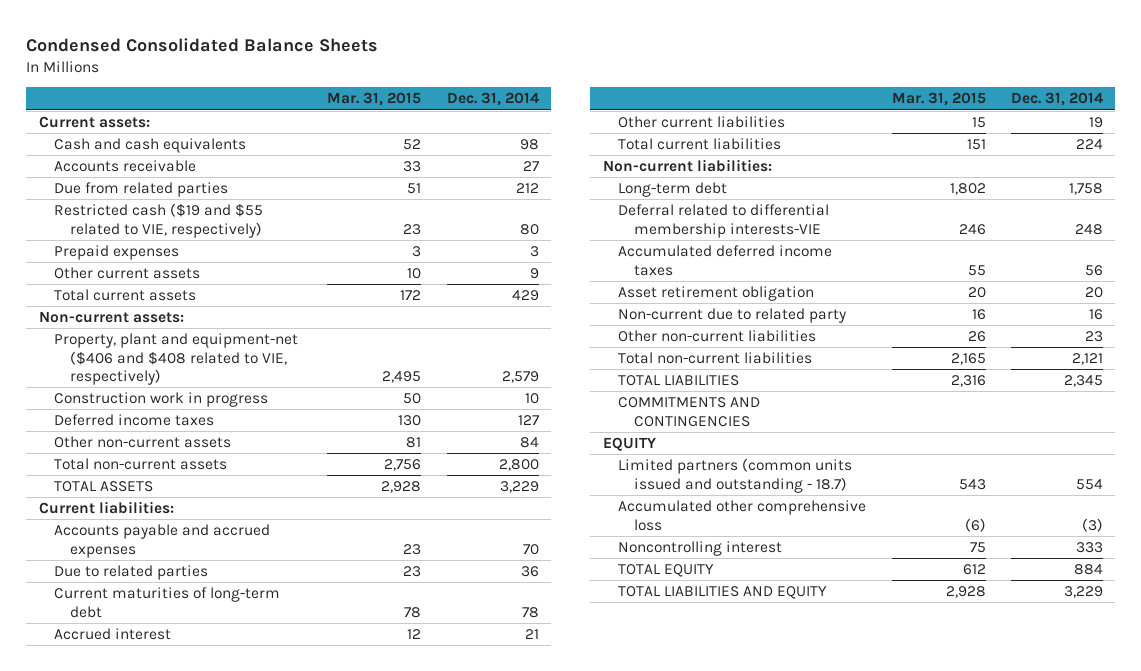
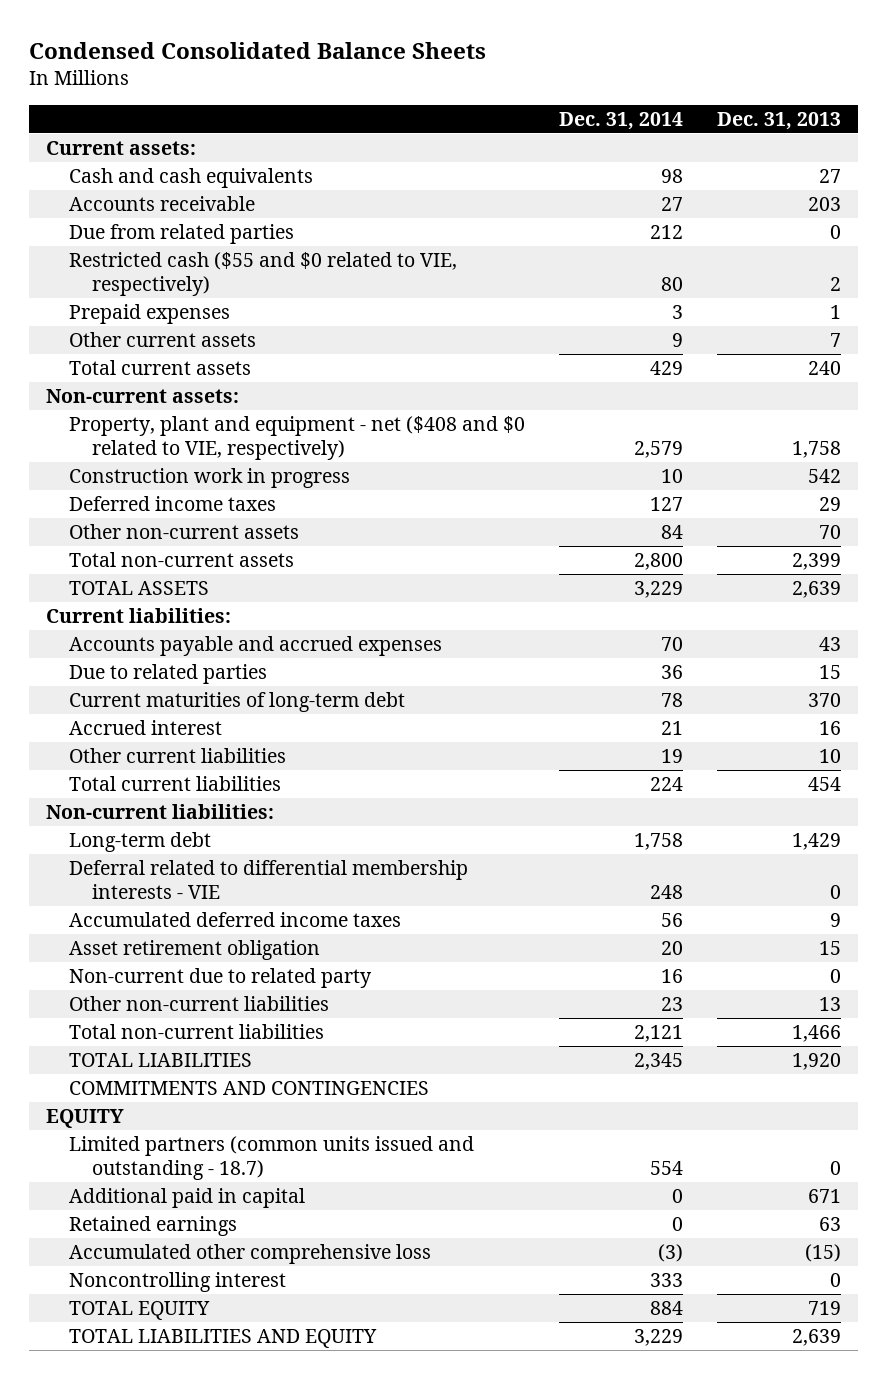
- | Mar. 31, 2015 | Dec. 31, 2014
+ | Dec. 31, 2014 | Dec. 31, 2013
- Restricted cash ($19 and $55 related to VIE, respectively) | 23 | 80
+ Restricted cash ($55 and $0 related to VIE, respectively) | 80 | 2
- Property, plant and equipment-net ($406 and $408 related to VIE, respectively) | 2,495 | 2,579
+ Property, plant and equipment - net ($408 and $0 related to VIE, respectively) | 2,579 | 1,758
- Deferral related to differential membership interests-VIE | 246 | 248
+ Deferral related to differential membership interests - VIE | 248 | 0
+ Additional paid in capital | 0 | 671
+ Retained earnings | 0 | 63

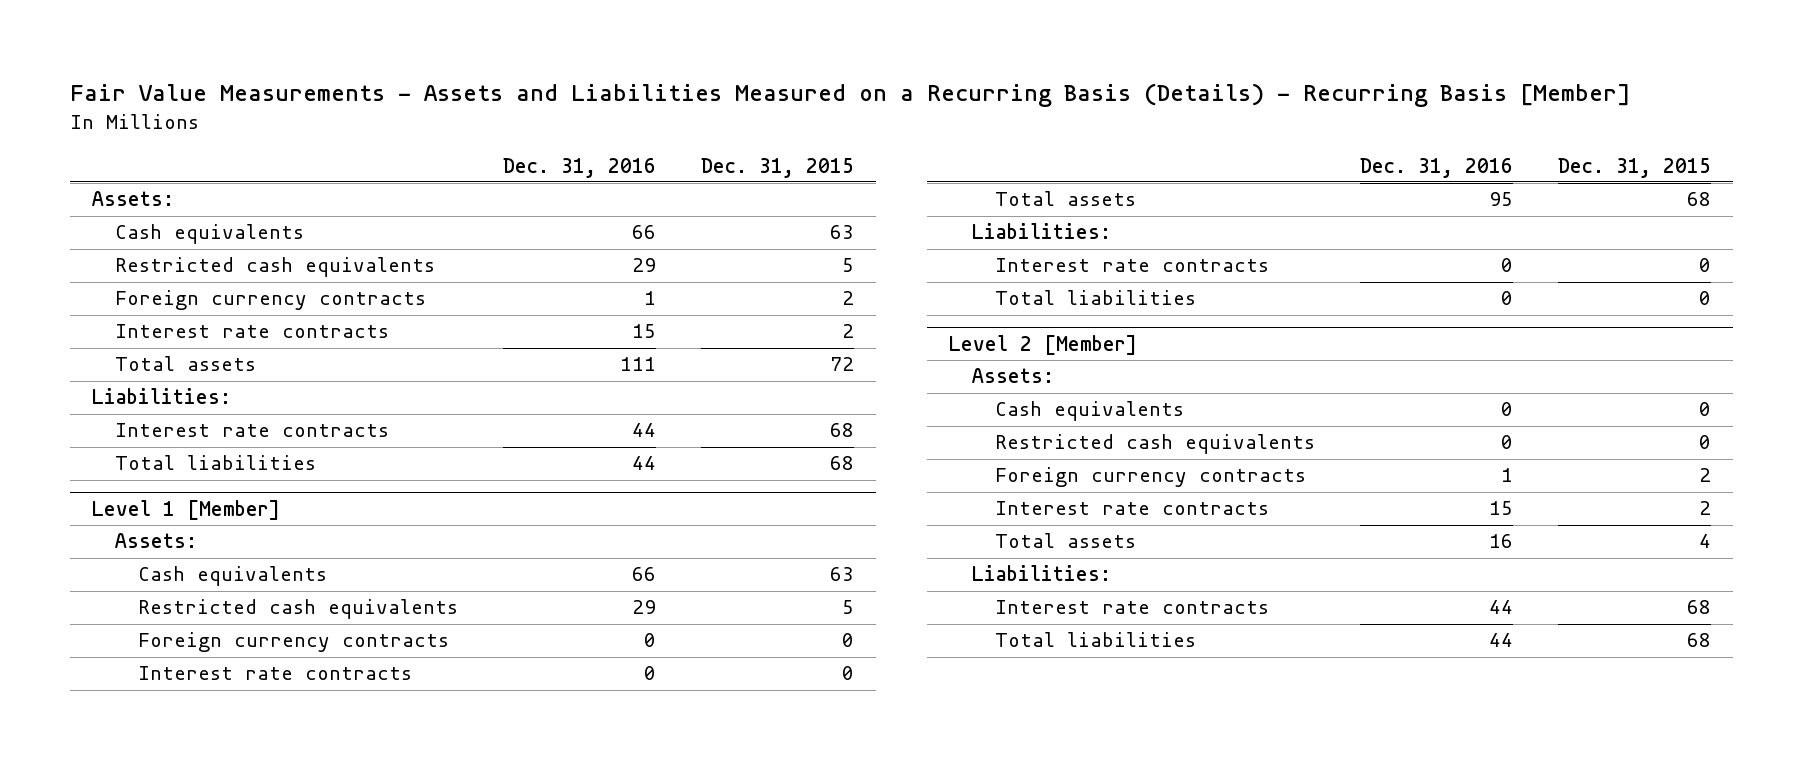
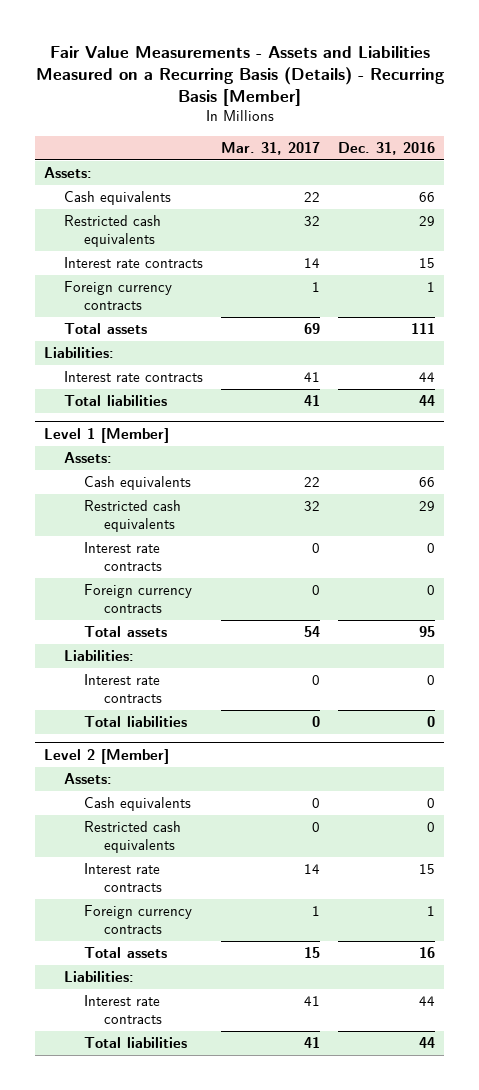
- | Dec. 31, 2016 | Dec. 31, 2015
+ | Mar. 31, 2017 | Dec. 31, 2016
moved down: Foreign currency contracts | 1 | 1
@ Level 1 [Member]
moved down: Foreign currency contracts | 0 | 0
@ Level 2 [Member]
moved down: Foreign currency contracts | 1 | 1

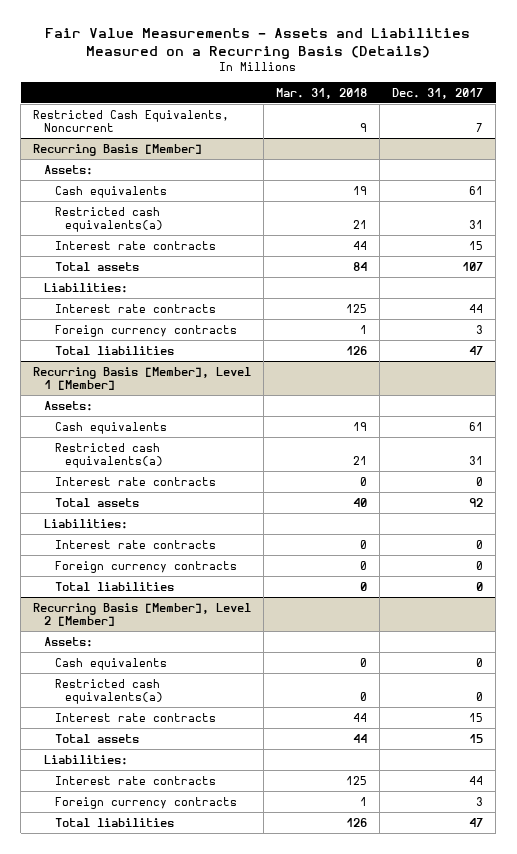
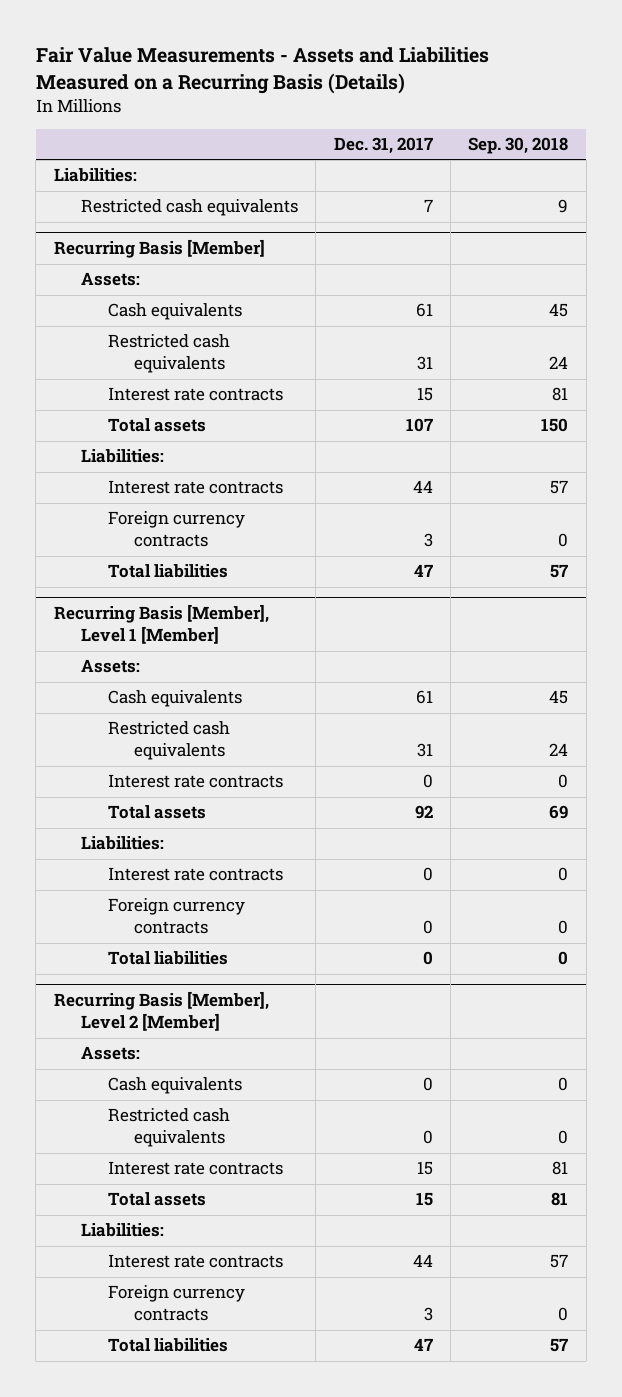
- | Mar. 31, 2018 | Dec. 31, 2017
+ | Dec. 31, 2017 | Sep. 30, 2018
- Restricted Cash Equivalents, Noncurrent | 9 | 7
+ Liabilities:
+ Restricted cash equivalents | 7 | 9
@ Recurring Basis [Member]
- Restricted cash equivalents(a) | 21 | 31
+ Restricted cash equivalents | 31 | 24
@ Recurring Basis [Member], Level 1 [Member]
- Restricted cash equivalents(a) | 21 | 31
+ Restricted cash equivalents | 31 | 24
@ Recurring Basis [Member], Level 2 [Member]
- Restricted cash equivalents(a) | 0 | 0
+ Restricted cash equivalents | 0 | 0

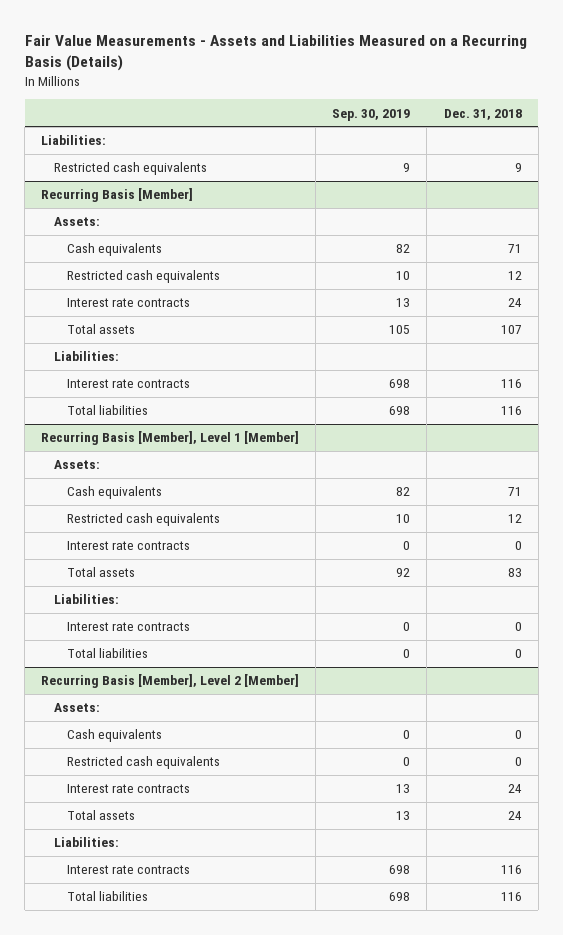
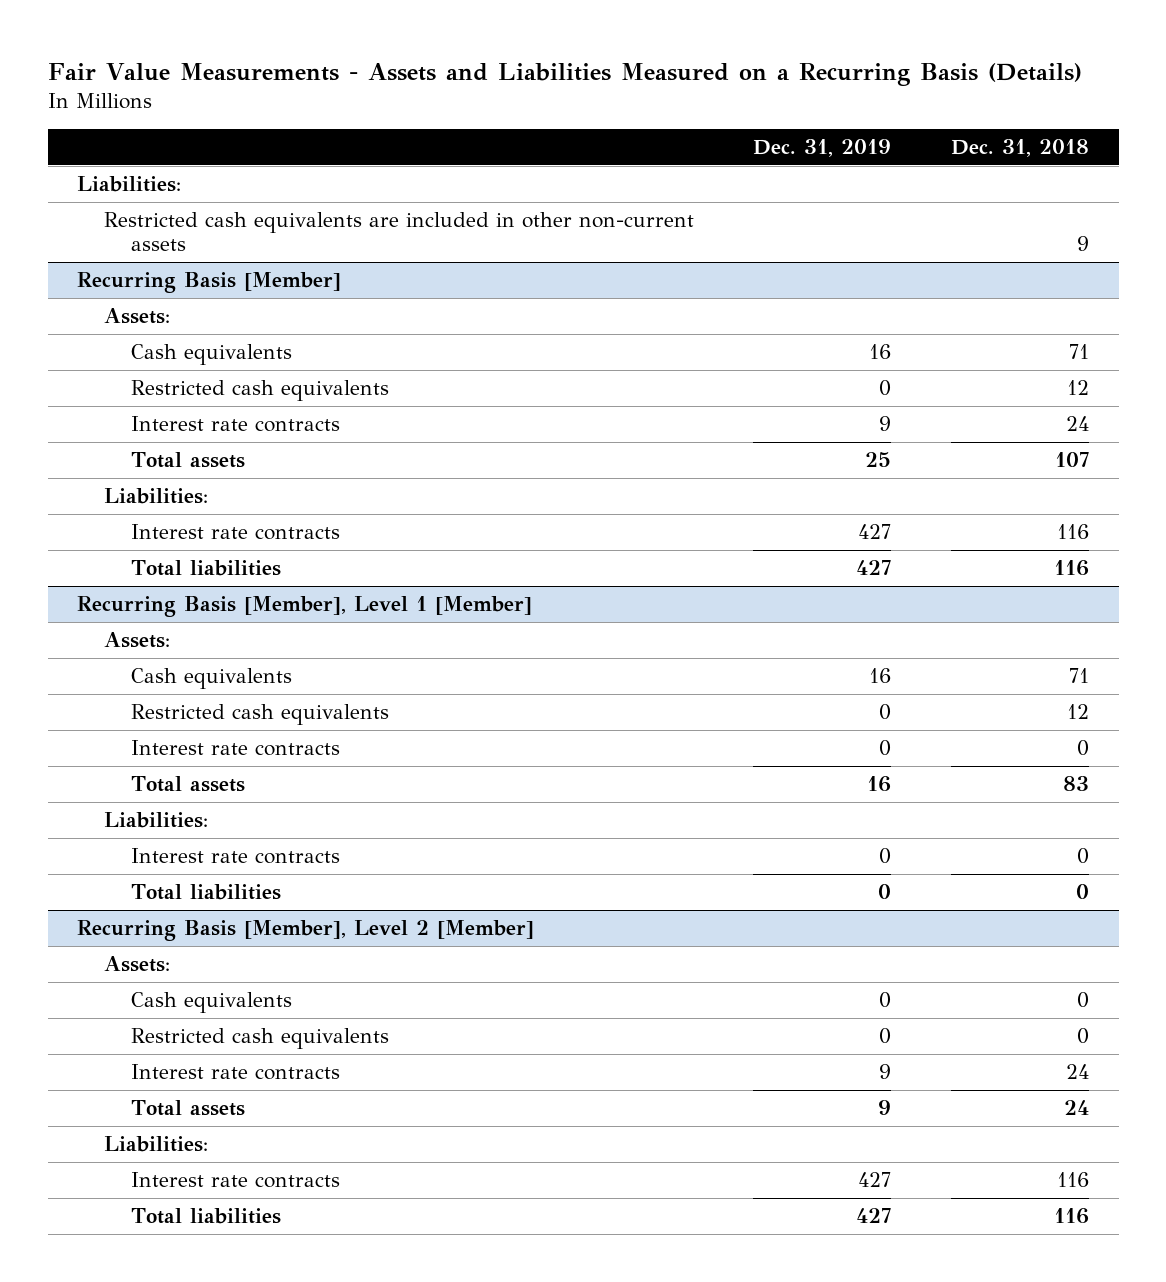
- | Sep. 30, 2019 | Dec. 31, 2018
+ | Dec. 31, 2019 | Dec. 31, 2018
- Restricted cash equivalents | 9 | 9
+ Restricted cash equivalents are included in other non-current assets | | 9

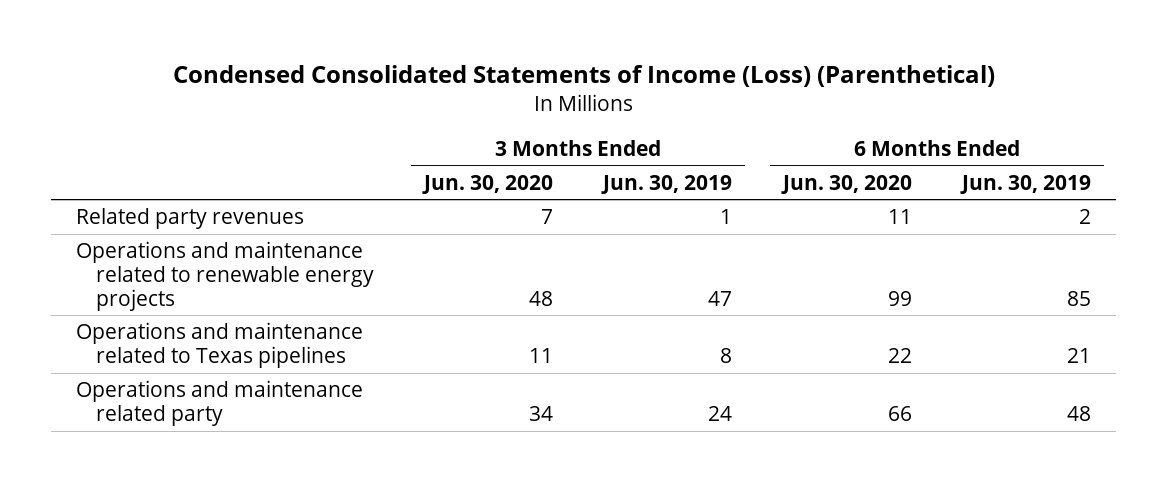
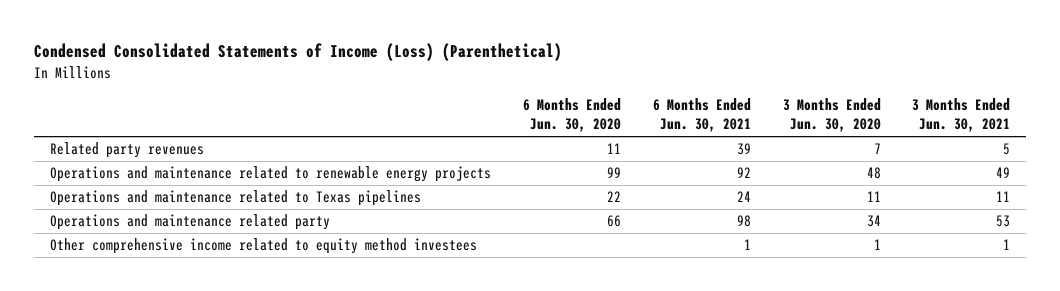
- | 3 Months Ended Jun. 30, 2020 | 3 Months Ended Jun. 30, 2019 | 6 Months Ended Jun. 30, 2020 | 6 Months Ended Jun. 30, 2019
+ | 6 Months Ended Jun. 30, 2020 | 6 Months Ended Jun. 30, 2021 | 3 Months Ended Jun. 30, 2020 | 3 Months Ended Jun. 30, 2021
+ Other comprehensive income related to equity method investees | | 1 | 1 | 1

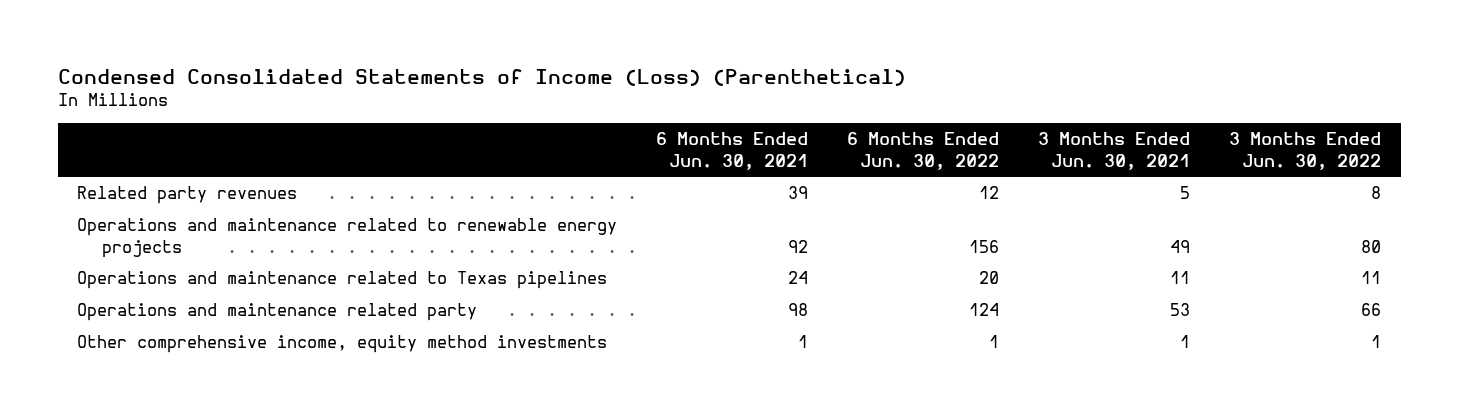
- | 6 Months Ended Jun. 30, 2020 | 6 Months Ended Jun. 30, 2021 | 3 Months Ended Jun. 30, 2020 | 3 Months Ended Jun. 30, 2021
+ | 6 Months Ended Jun. 30, 2021 | 6 Months Ended Jun. 30, 2022 | 3 Months Ended Jun. 30, 2021 | 3 Months Ended Jun. 30, 2022
- Other comprehensive income related to equity method investees | | 1 | 1 | 1
+ Other comprehensive income, equity method investments | 1 | 1 | 1 | 1

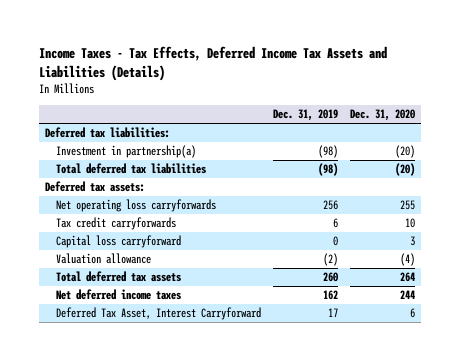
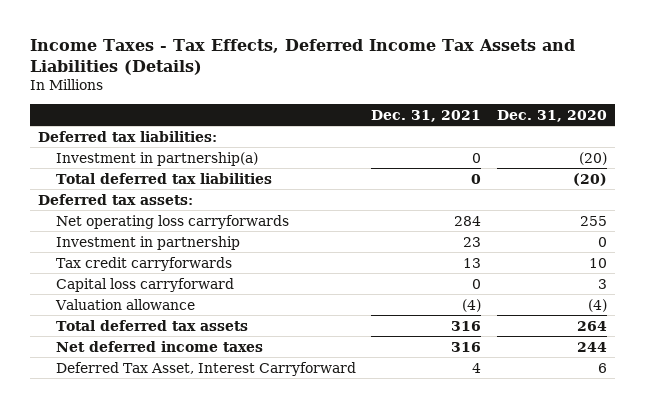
- | Dec. 31, 2019 | Dec. 31, 2020
+ | Dec. 31, 2021 | Dec. 31, 2020
+ Investment in partnership | 23 | 0

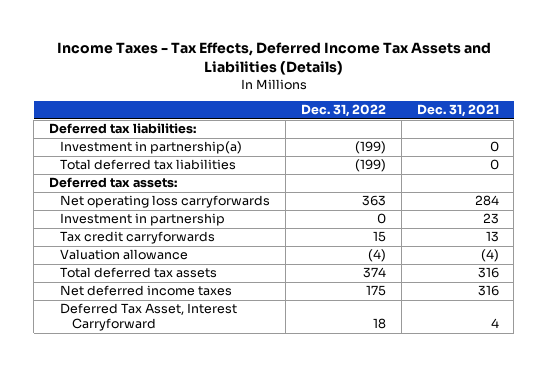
- | Dec. 31, 2021 | Dec. 31, 2020
+ | Dec. 31, 2022 | Dec. 31, 2021
- Capital loss carryforward | 0 | 3

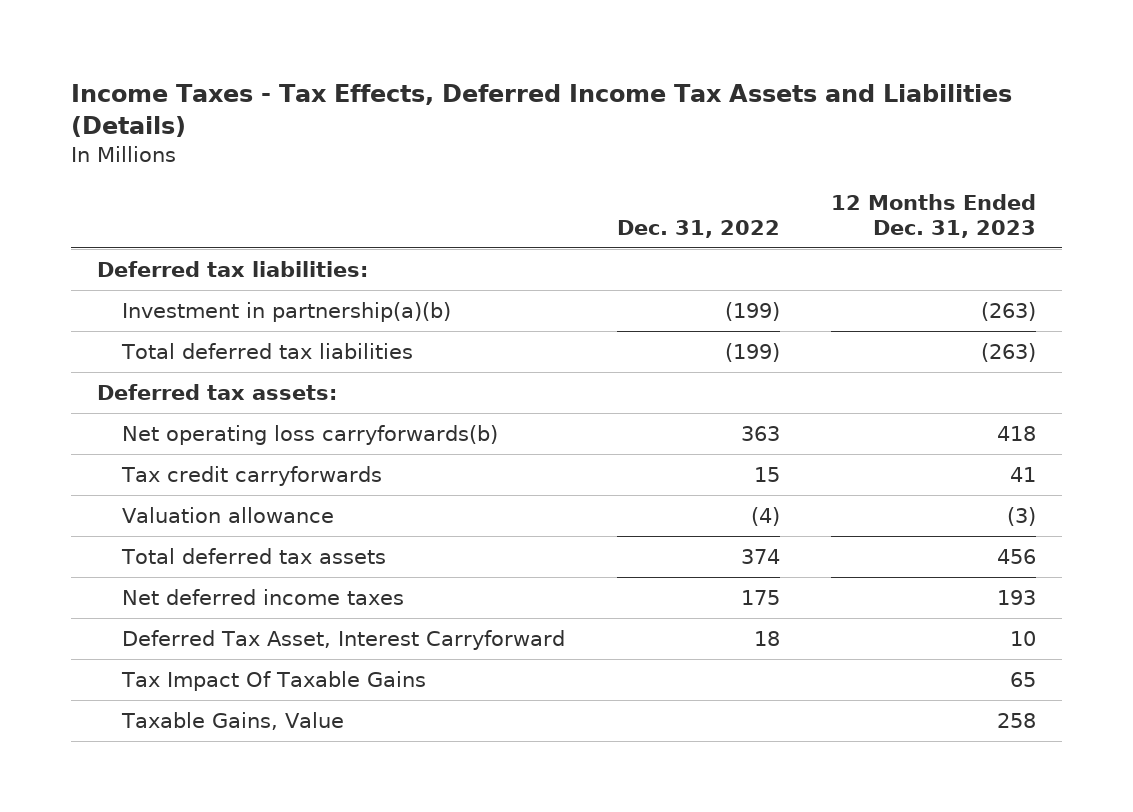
- | Dec. 31, 2022 | Dec. 31, 2021
+ | Dec. 31, 2022 | 12 Months Ended Dec. 31, 2023
- Investment in partnership(a) | (199) | 0
+ Investment in partnership(a)(b) | (199) | (263)
- Net operating loss carryforwards | 363 | 284
- Investment in partnership | 0 | 23
+ Net operating loss carryforwards(b) | 363 | 418
+ Tax Impact Of Taxable Gains | | 65
+ Taxable Gains, Value | | 258

